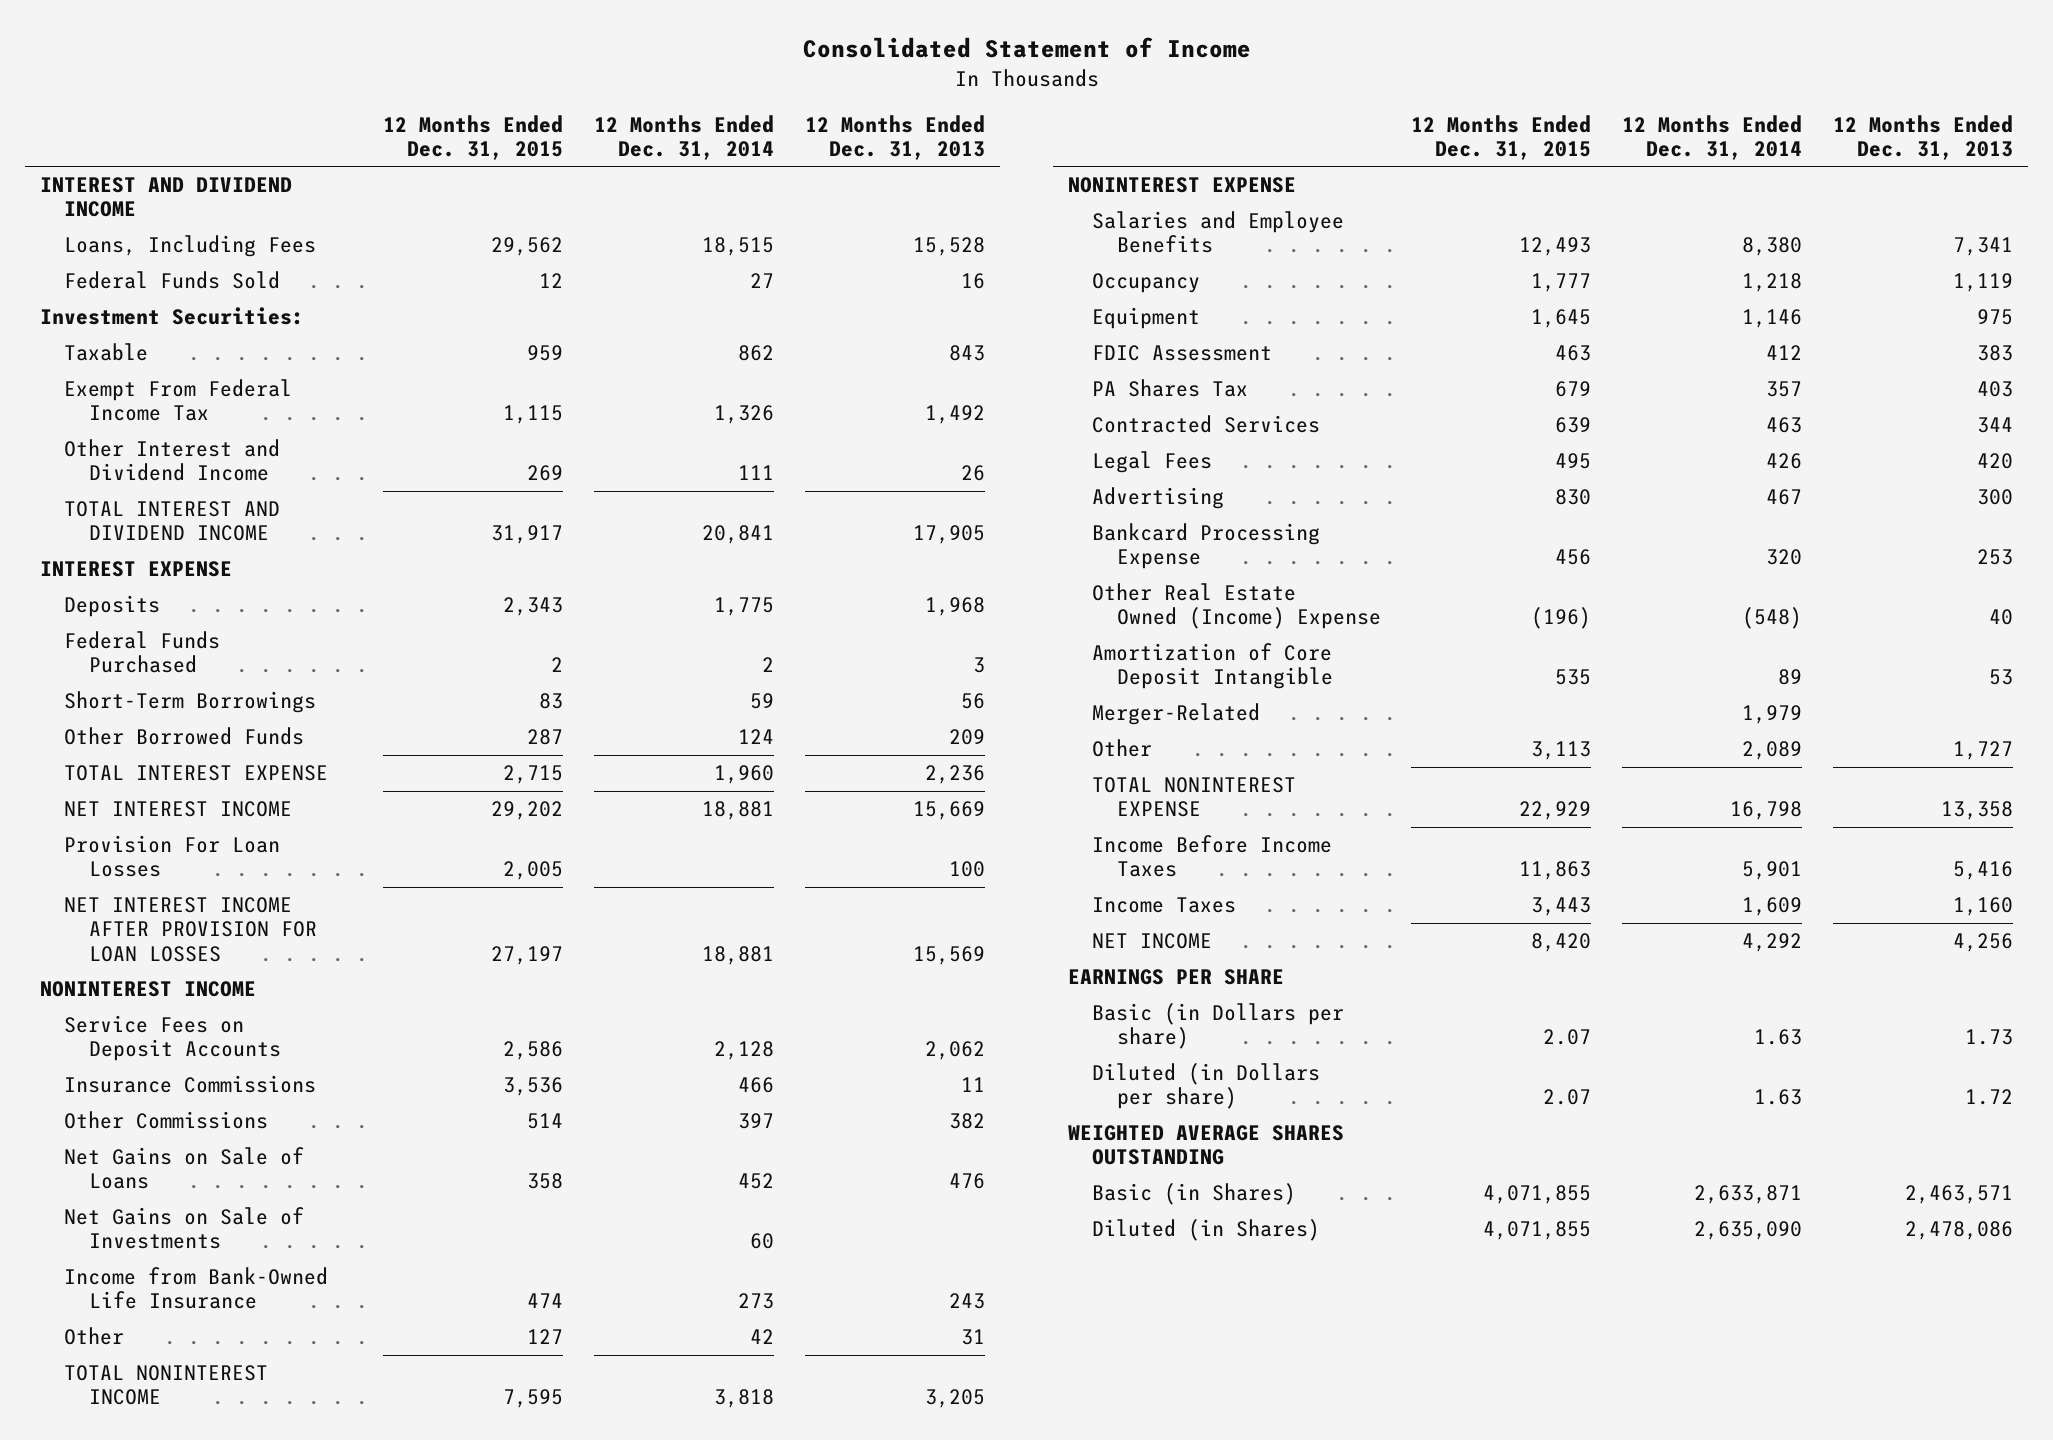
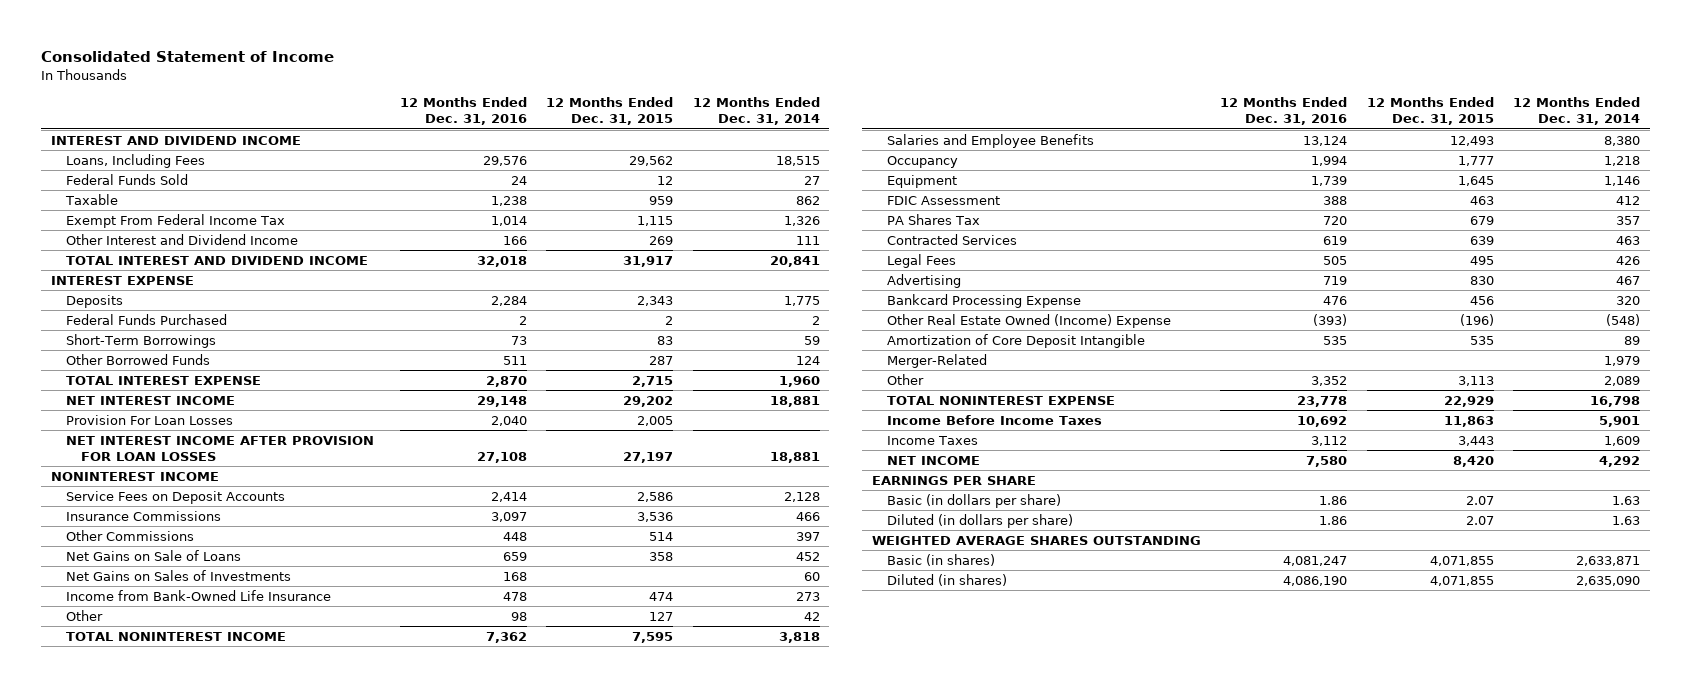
- | 12 Months Ended Dec. 31, 2015 | 12 Months Ended Dec. 31, 2014 | 12 Months Ended Dec. 31, 2013
+ | 12 Months Ended Dec. 31, 2016 | 12 Months Ended Dec. 31, 2015 | 12 Months Ended Dec. 31, 2014
- Investment Securities:
- Net Gains on Sale of Investments | | 60 |
+ Net Gains on Sales of Investments | 168 | | 60
- NONINTEREST EXPENSE
- Basic (in Dollars per share) | 2.07 | 1.63 | 1.73
- Diluted (in Dollars per share) | 2.07 | 1.63 | 1.72
+ Basic (in dollars per share) | 1.86 | 2.07 | 1.63
+ Diluted (in dollars per share) | 1.86 | 2.07 | 1.63
- Basic (in Shares) | 4,071,855 | 2,633,871 | 2,463,571
- Diluted (in Shares) | 4,071,855 | 2,635,090 | 2,478,086
+ Basic (in shares) | 4,081,247 | 4,071,855 | 2,633,871
+ Diluted (in shares) | 4,086,190 | 4,071,855 | 2,635,090

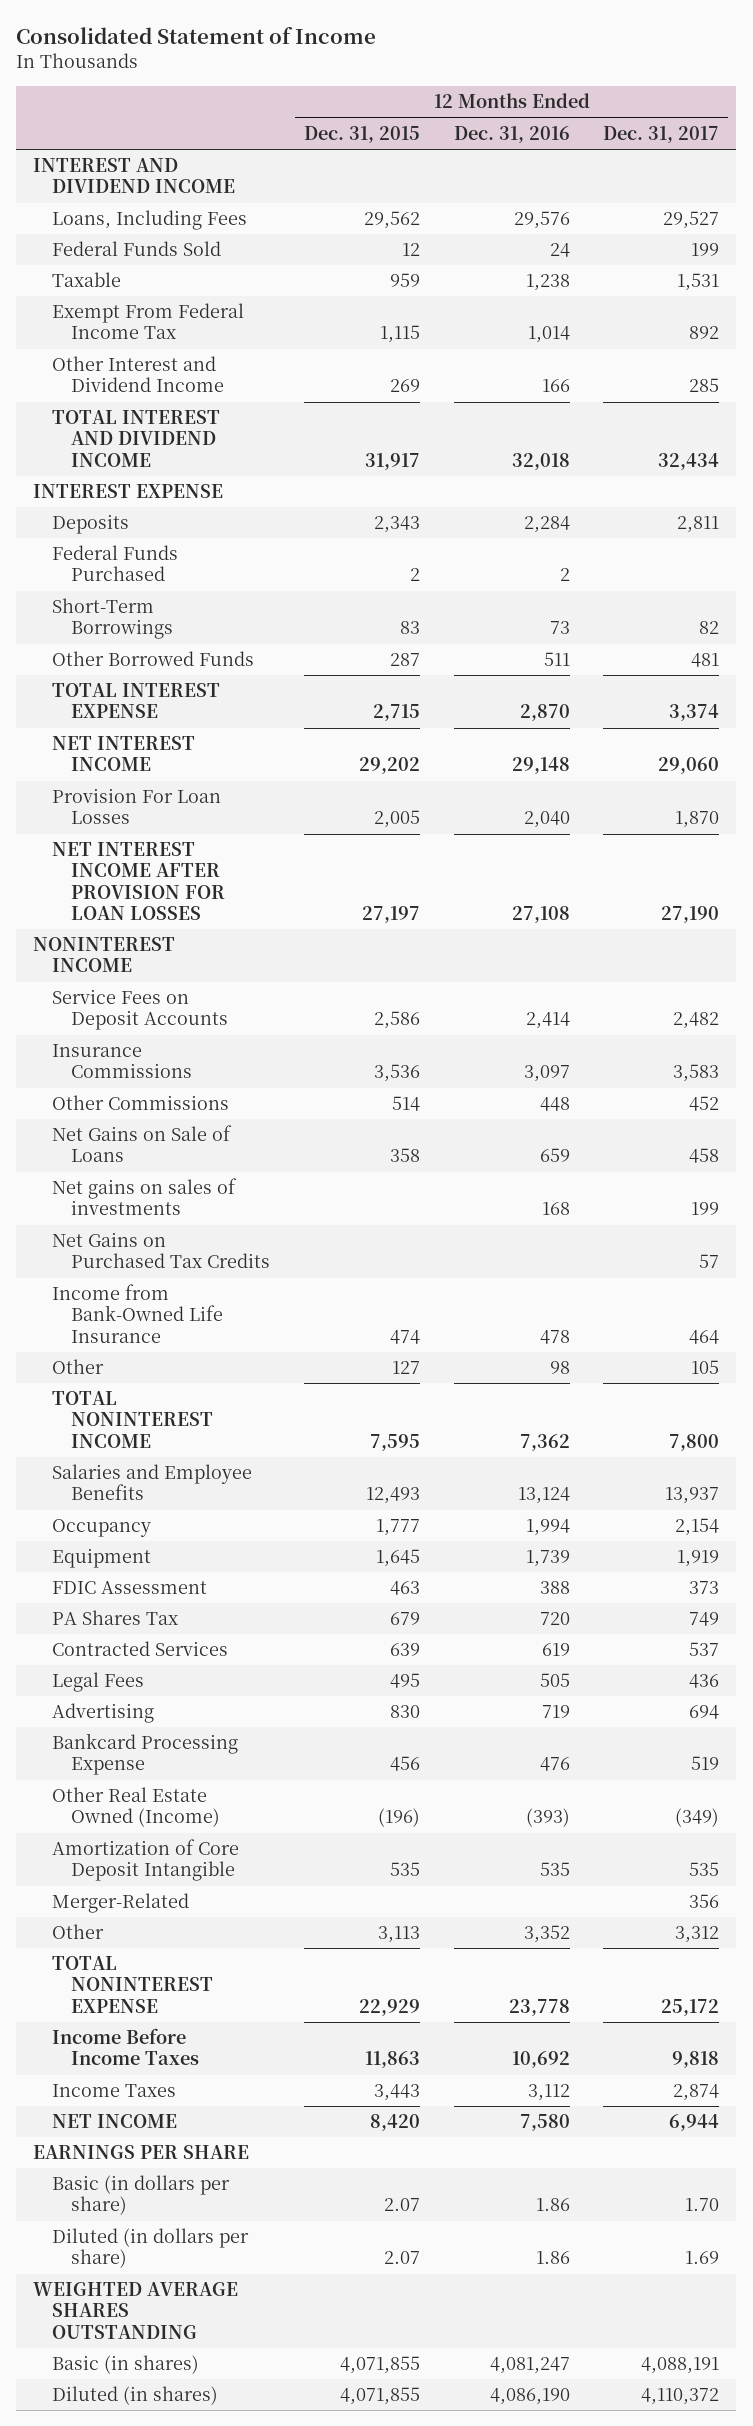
- | 12 Months Ended Dec. 31, 2016 | 12 Months Ended Dec. 31, 2015 | 12 Months Ended Dec. 31, 2014
+ | 12 Months Ended Dec. 31, 2015 | 12 Months Ended Dec. 31, 2016 | 12 Months Ended Dec. 31, 2017
- Net Gains on Sales of Investments | 168 | | 60
+ Net gains on sales of investments | | 168 | 199
+ Net Gains on Purchased Tax Credits | | | 57
- Other Real Estate Owned (Income) Expense | (393) | (196) | (548)
+ Other Real Estate Owned (Income) | (196) | (393) | (349)

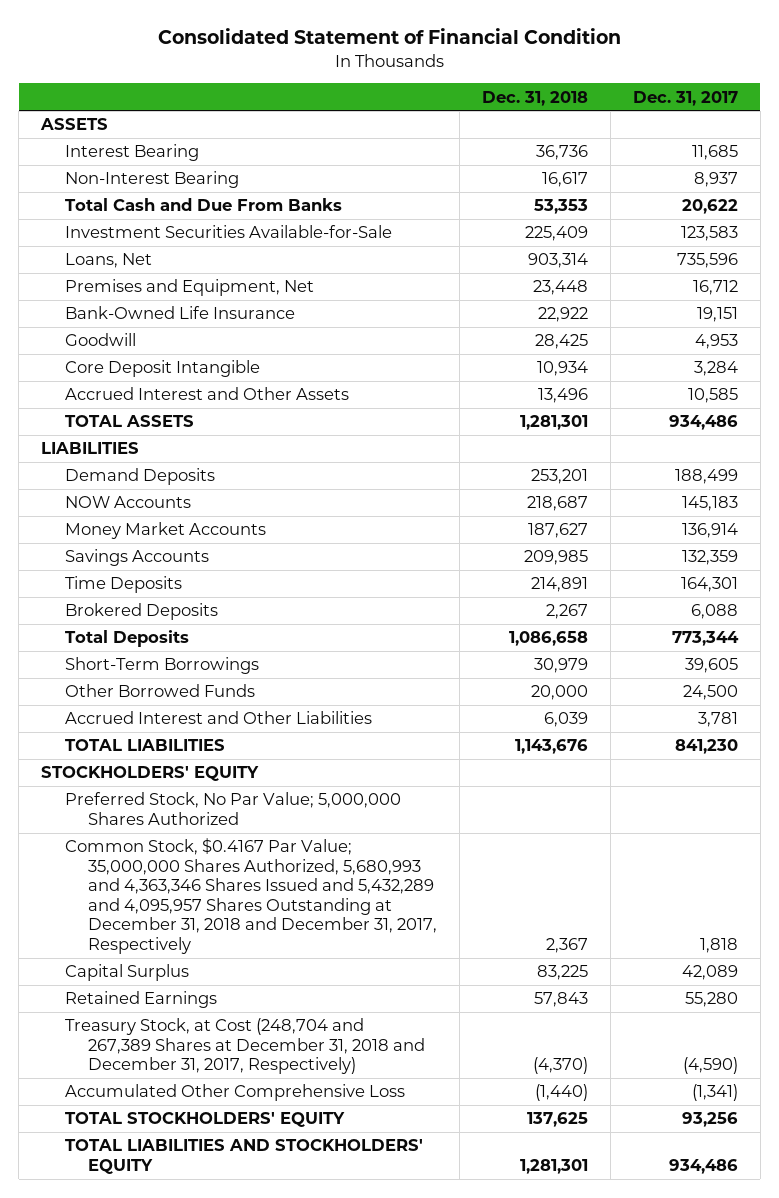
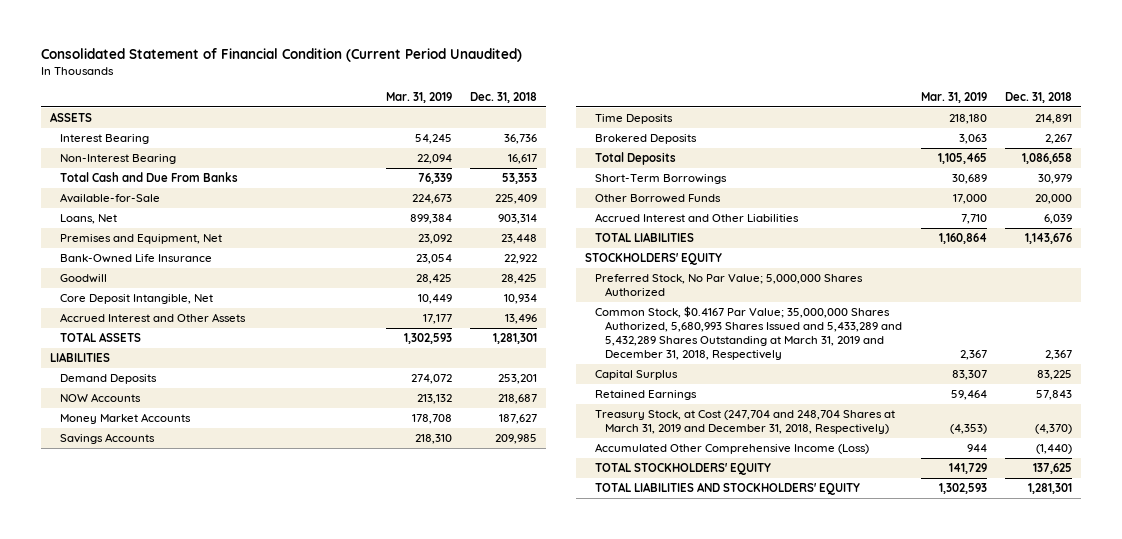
- Consolidated Statement of Financial Condition
+ Consolidated Statement of Financial Condition (Current Period Unaudited)
- | Dec. 31, 2018 | Dec. 31, 2017
+ | Mar. 31, 2019 | Dec. 31, 2018
- Investment Securities Available-for-Sale | 225,409 | 123,583
+ Available-for-Sale | 224,673 | 225,409
- Core Deposit Intangible | 10,934 | 3,284
+ Core Deposit Intangible, Net | 10,449 | 10,934
- Common Stock, $0.4167 Par Value; 35,000,000 Shares Authorized, 5,680,993 and 4,363,346 Shares Issued and 5,432,289 and 4,095,957 Shares Outstanding at December 31, 2018 and December 31, 2017, Respectively | 2,367 | 1,818
+ Common Stock, $0.4167 Par Value; 35,000,000 Shares Authorized, 5,680,993 Shares Issued and 5,433,289 and 5,432,289 Shares Outstanding at March 31, 2019 and December 31, 2018, Respectively | 2,367 | 2,367
- Treasury Stock, at Cost (248,704 and 267,389 Shares at December 31, 2018 and December 31, 2017, Respectively) | (4,370) | (4,590)
- Accumulated Other Comprehensive Loss | (1,440) | (1,341)
+ Treasury Stock, at Cost (247,704 and 248,704 Shares at March 31, 2019 and December 31, 2018, Respectively) | (4,353) | (4,370)
+ Accumulated Other Comprehensive Income (Loss) | 944 | (1,440)

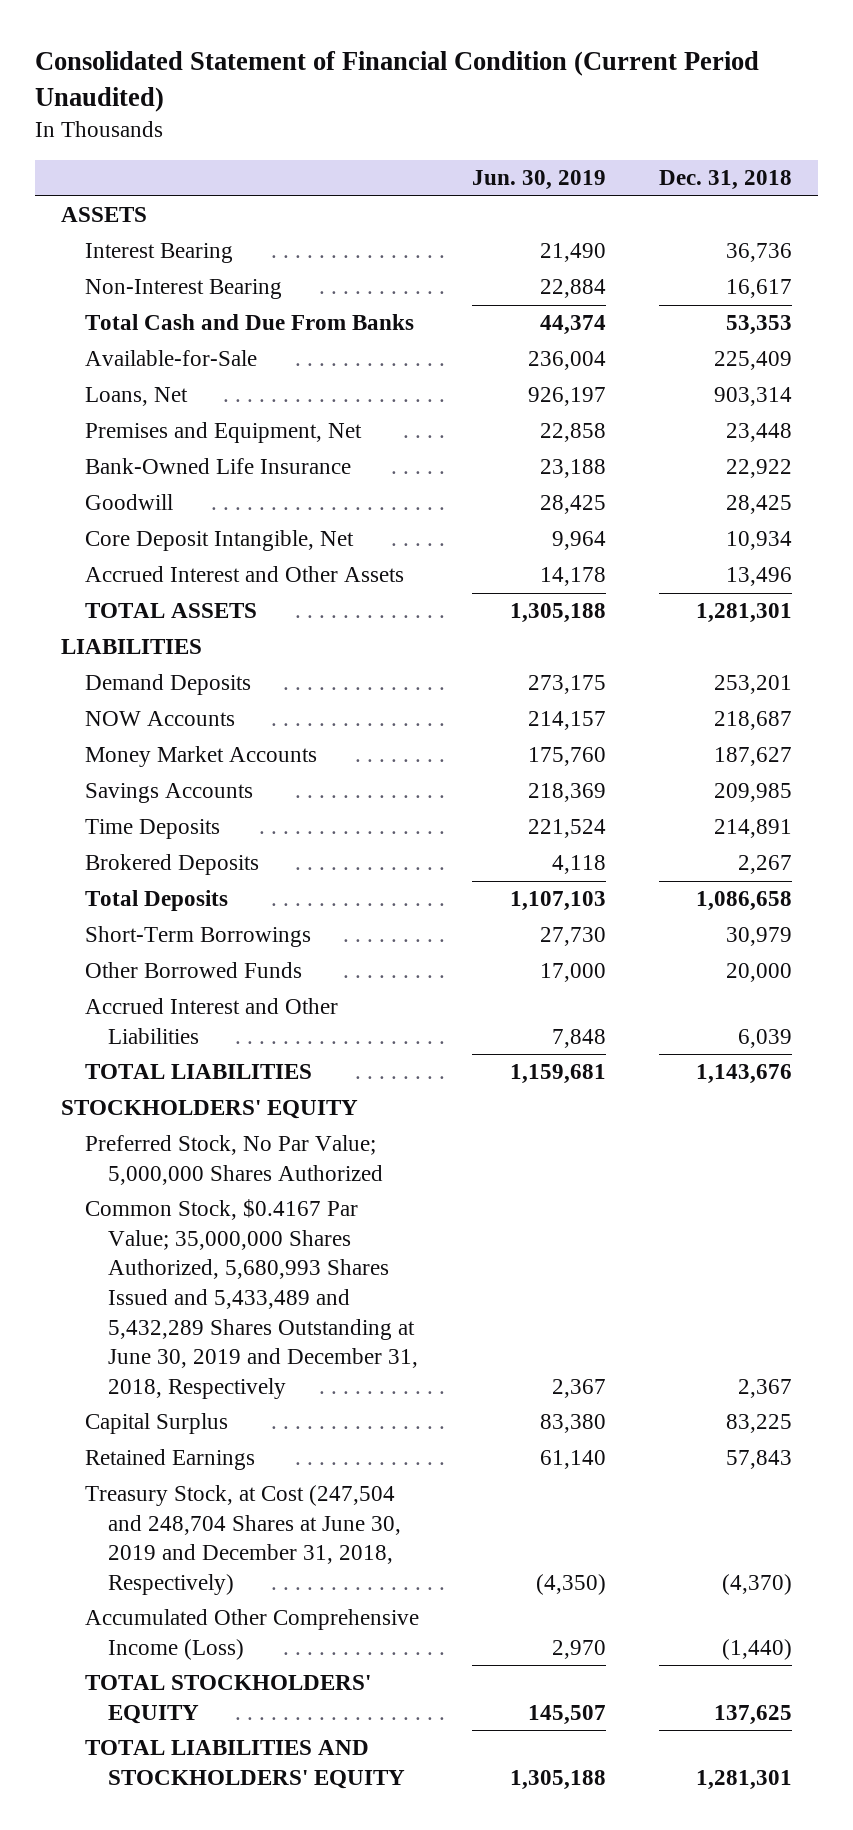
- | Mar. 31, 2019 | Dec. 31, 2018
+ | Jun. 30, 2019 | Dec. 31, 2018
- Common Stock, $0.4167 Par Value; 35,000,000 Shares Authorized, 5,680,993 Shares Issued and 5,433,289 and 5,432,289 Shares Outstanding at March 31, 2019 and December 31, 2018, Respectively | 2,367 | 2,367
+ Common Stock, $0.4167 Par Value; 35,000,000 Shares Authorized, 5,680,993 Shares Issued and 5,433,489 and 5,432,289 Shares Outstanding at June 30, 2019 and December 31, 2018, Respectively | 2,367 | 2,367
- Treasury Stock, at Cost (247,704 and 248,704 Shares at March 31, 2019 and December 31, 2018, Respectively) | (4,353) | (4,370)
+ Treasury Stock, at Cost (247,504 and 248,704 Shares at June 30, 2019 and December 31, 2018, Respectively) | (4,350) | (4,370)

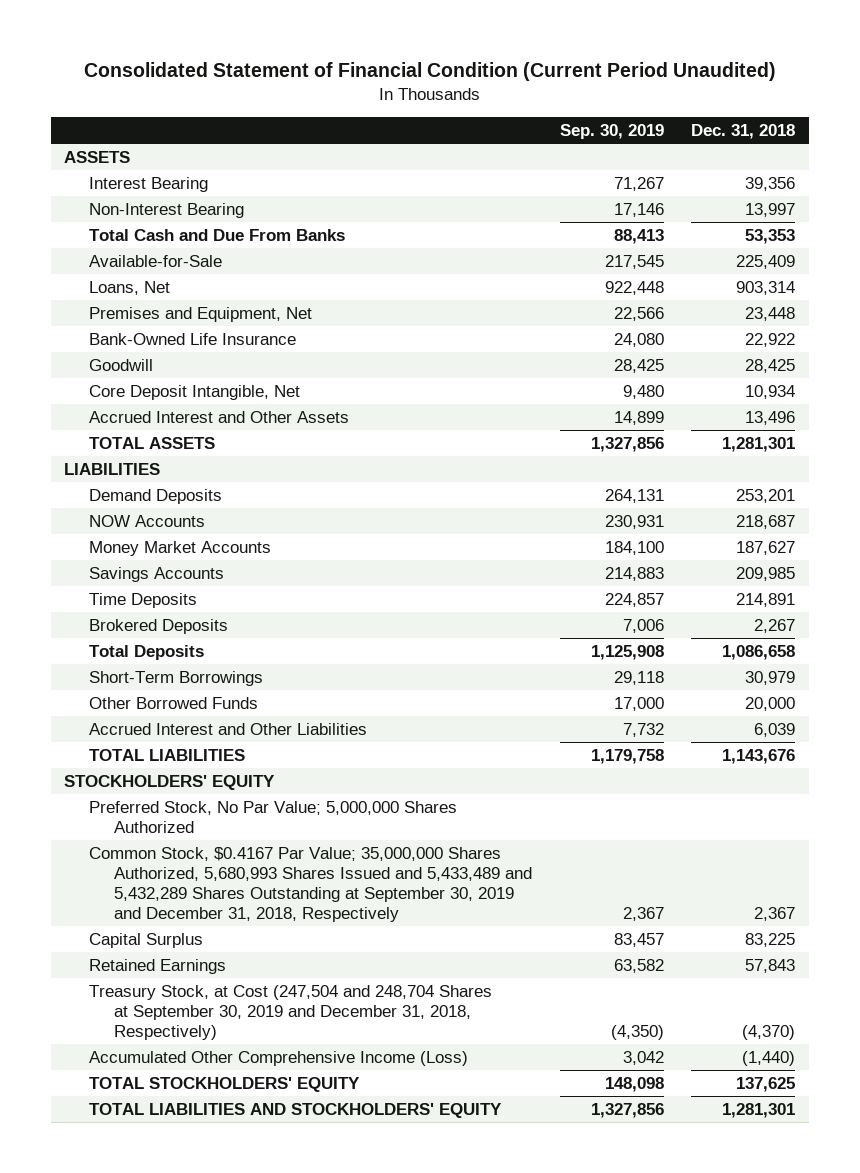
- | Jun. 30, 2019 | Dec. 31, 2018
+ | Sep. 30, 2019 | Dec. 31, 2018
- Interest Bearing | 21,490 | 36,736
- Non-Interest Bearing | 22,884 | 16,617
+ Interest Bearing | 71,267 | 39,356
+ Non-Interest Bearing | 17,146 | 13,997
- Common Stock, $0.4167 Par Value; 35,000,000 Shares Authorized, 5,680,993 Shares Issued and 5,433,489 and 5,432,289 Shares Outstanding at June 30, 2019 and December 31, 2018, Respectively | 2,367 | 2,367
+ Common Stock, $0.4167 Par Value; 35,000,000 Shares Authorized, 5,680,993 Shares Issued and 5,433,489 and 5,432,289 Shares Outstanding at September 30, 2019 and December 31, 2018, Respectively | 2,367 | 2,367
- Treasury Stock, at Cost (247,504 and 248,704 Shares at June 30, 2019 and December 31, 2018, Respectively) | (4,350) | (4,370)
+ Treasury Stock, at Cost (247,504 and 248,704 Shares at September 30, 2019 and December 31, 2018, Respectively) | (4,350) | (4,370)

